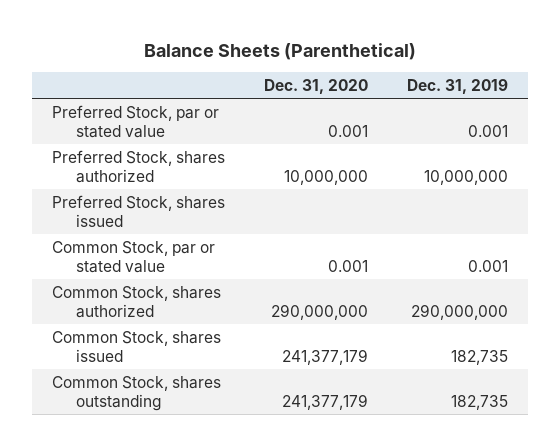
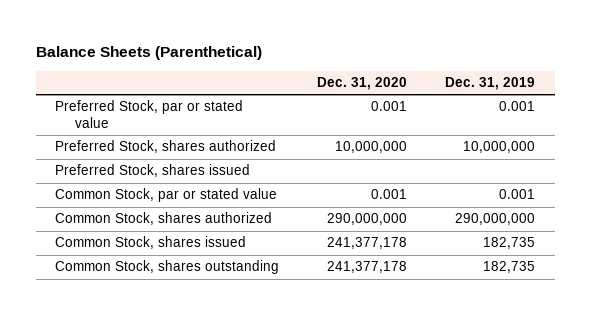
- Common Stock, shares issued | 241,377,179 | 182,735
- Common Stock, shares outstanding | 241,377,179 | 182,735
+ Common Stock, shares issued | 241,377,178 | 182,735
+ Common Stock, shares outstanding | 241,377,178 | 182,735

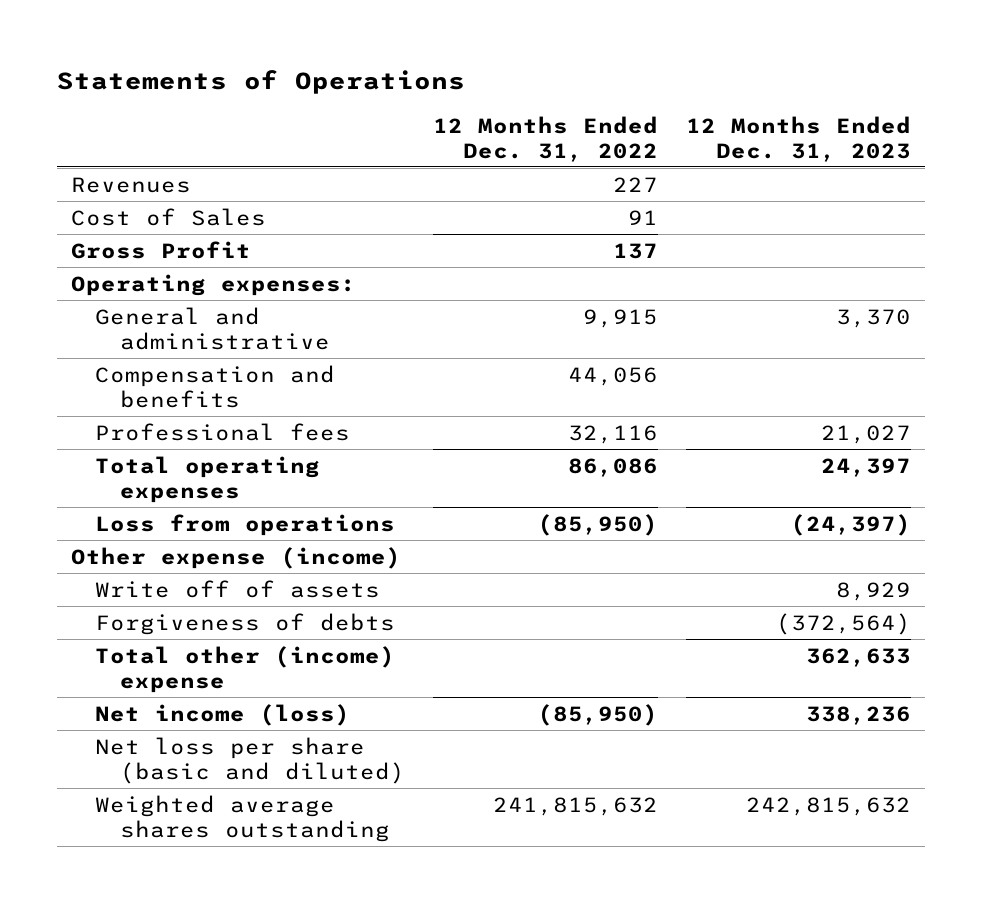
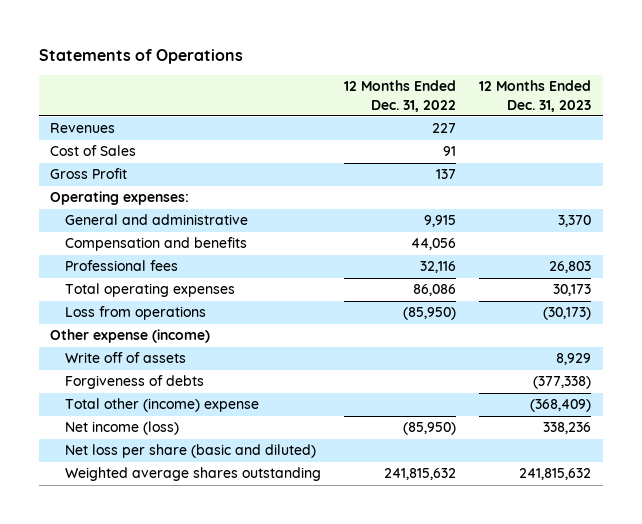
- Professional fees | 32,116 | 21,027
- Total operating expenses | 86,086 | 24,397
- Loss from operations | (85,950) | (24,397)
+ Professional fees | 32,116 | 26,803
+ Total operating expenses | 86,086 | 30,173
+ Loss from operations | (85,950) | (30,173)
- Forgiveness of debts | | (372,564)
- Total other (income) expense | | 362,633
+ Forgiveness of debts | | (377,338)
+ Total other (income) expense | | (368,409)
- Weighted average shares outstanding | 241,815,632 | 242,815,632
+ Weighted average shares outstanding | 241,815,632 | 241,815,632

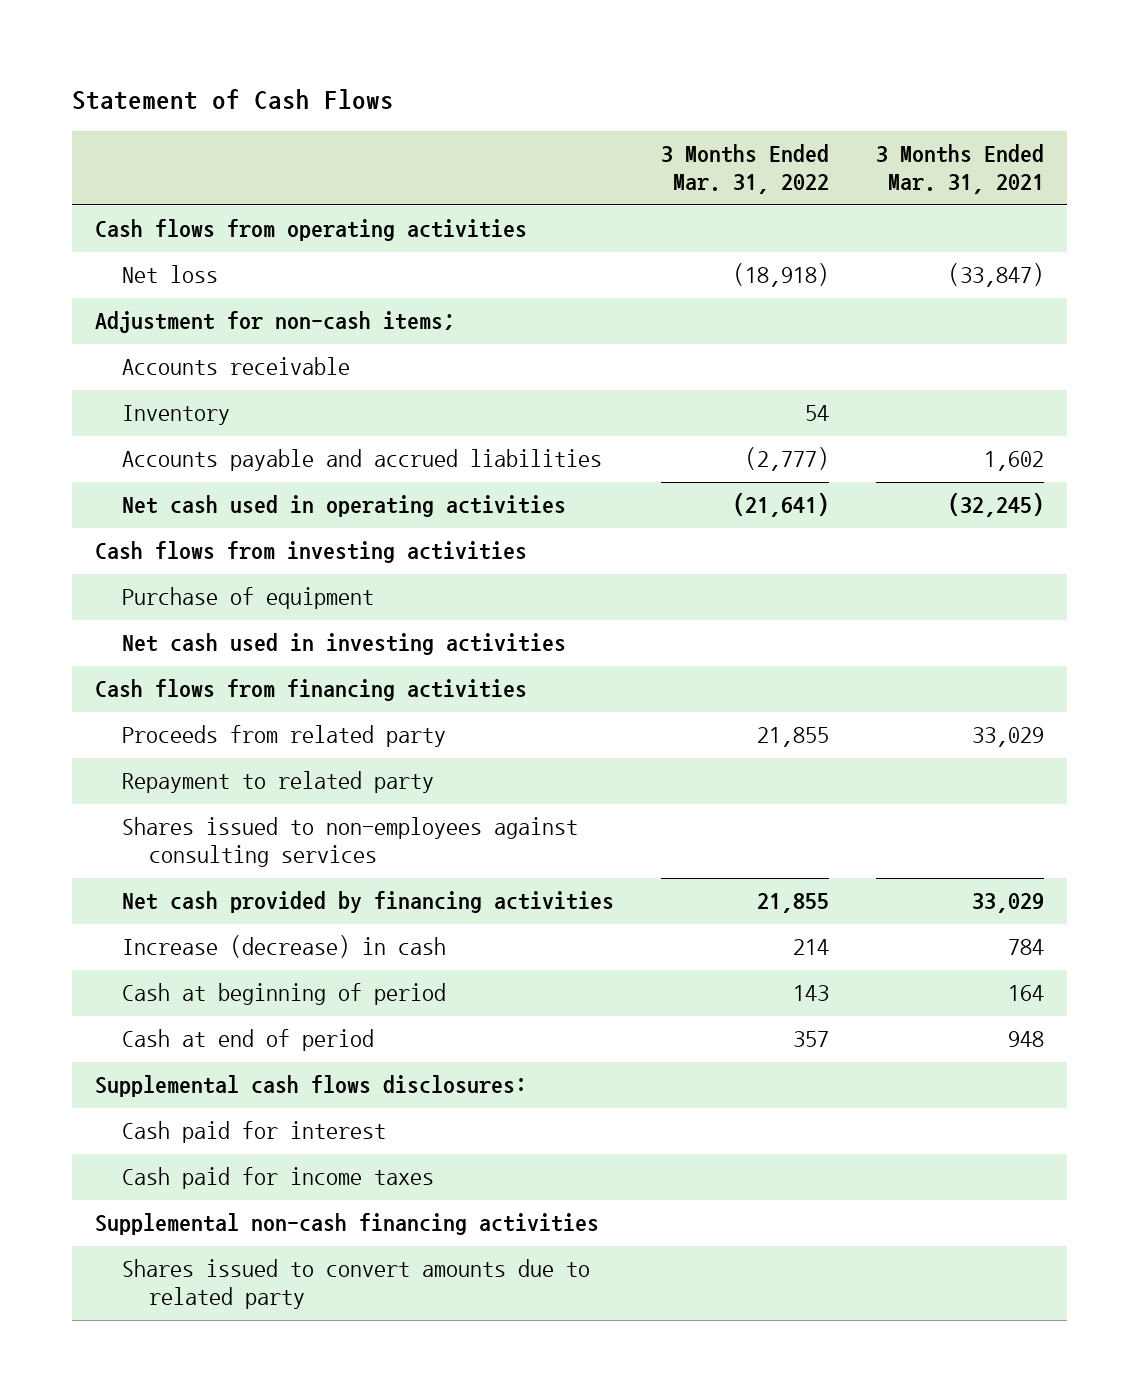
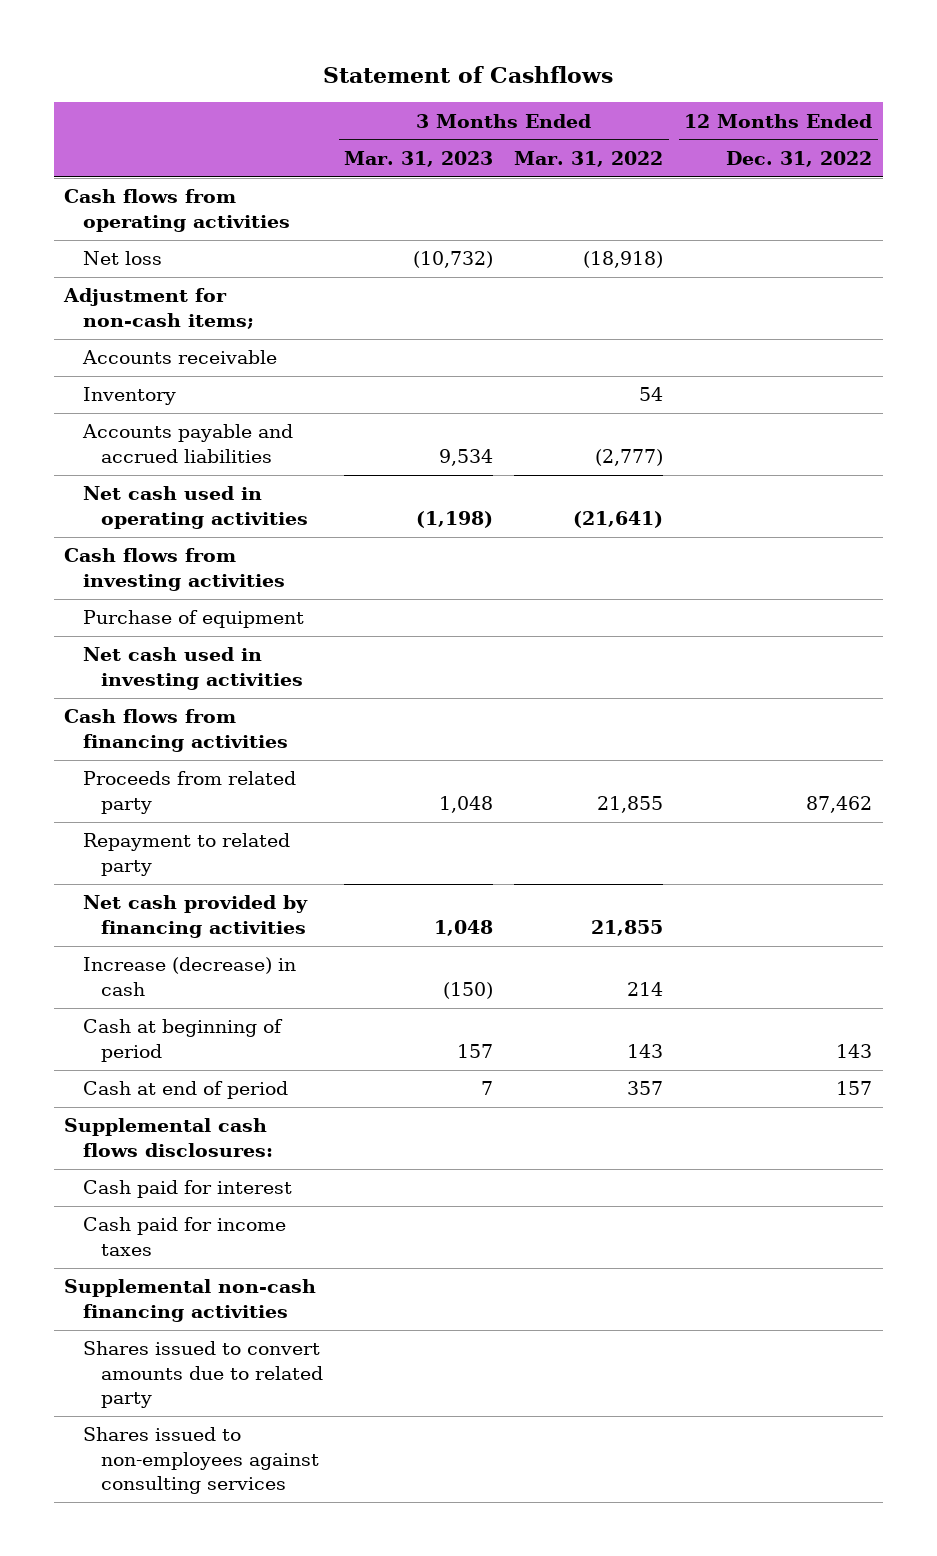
- Statement of Cash Flows
+ Statement of Cashflows
- | 3 Months Ended Mar. 31, 2022 | 3 Months Ended Mar. 31, 2021
+ | 3 Months Ended Mar. 31, 2023 | 3 Months Ended Mar. 31, 2022 | 12 Months Ended Dec. 31, 2022
moved down: Shares issued to non-employees against consulting services

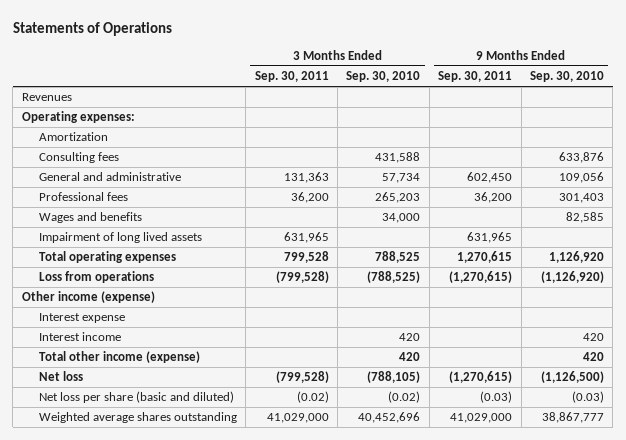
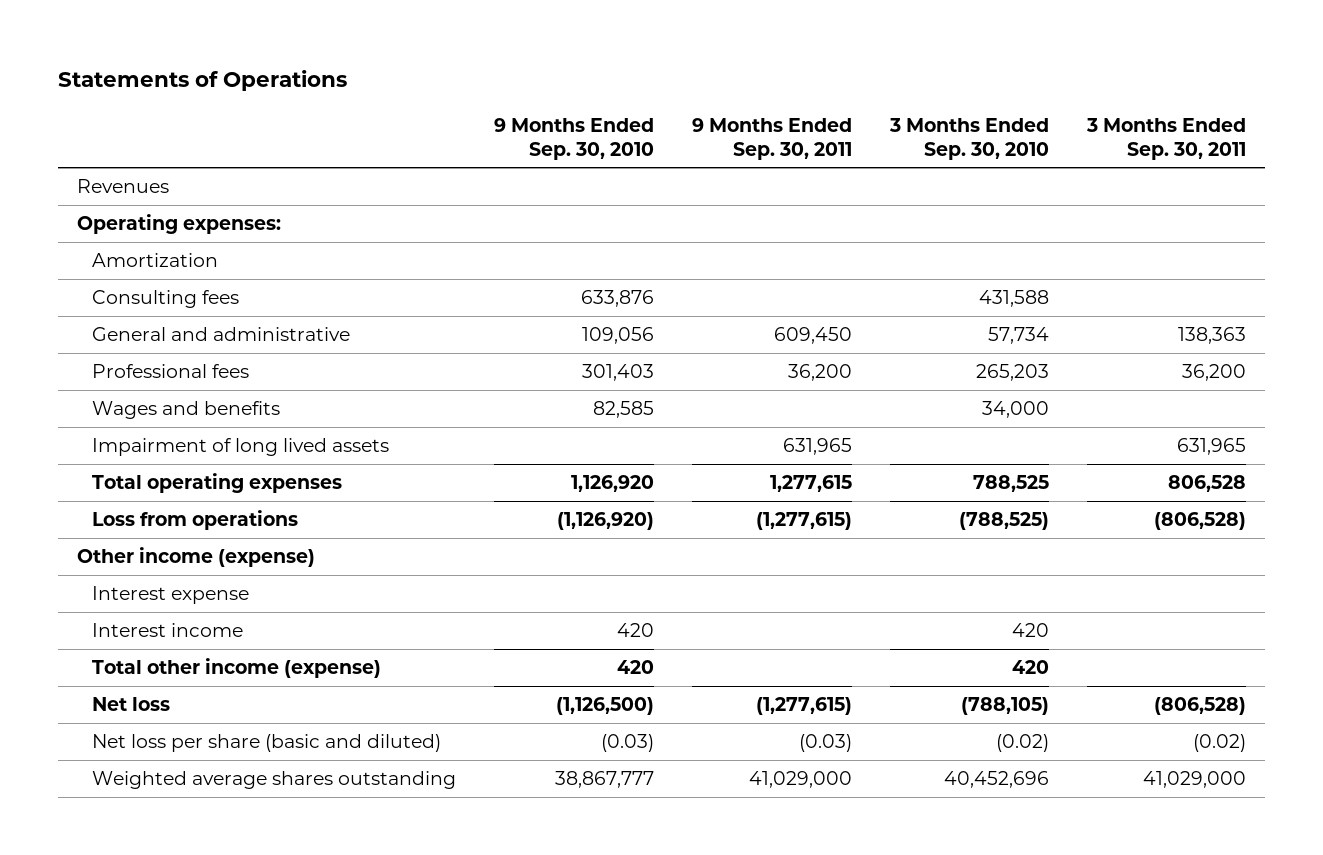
- | 3 Months Ended Sep. 30, 2011 | 3 Months Ended Sep. 30, 2010 | 9 Months Ended Sep. 30, 2011 | 9 Months Ended Sep. 30, 2010
+ | 9 Months Ended Sep. 30, 2010 | 9 Months Ended Sep. 30, 2011 | 3 Months Ended Sep. 30, 2010 | 3 Months Ended Sep. 30, 2011
- General and administrative | 131,363 | 57,734 | 602,450 | 109,056
+ General and administrative | 109,056 | 609,450 | 57,734 | 138,363
- Total operating expenses | 799,528 | 788,525 | 1,270,615 | 1,126,920
- Loss from operations | (799,528) | (788,525) | (1,270,615) | (1,126,920)
+ Total operating expenses | 1,126,920 | 1,277,615 | 788,525 | 806,528
+ Loss from operations | (1,126,920) | (1,277,615) | (788,525) | (806,528)
- Net loss | (799,528) | (788,105) | (1,270,615) | (1,126,500)
+ Net loss | (1,126,500) | (1,277,615) | (788,105) | (806,528)

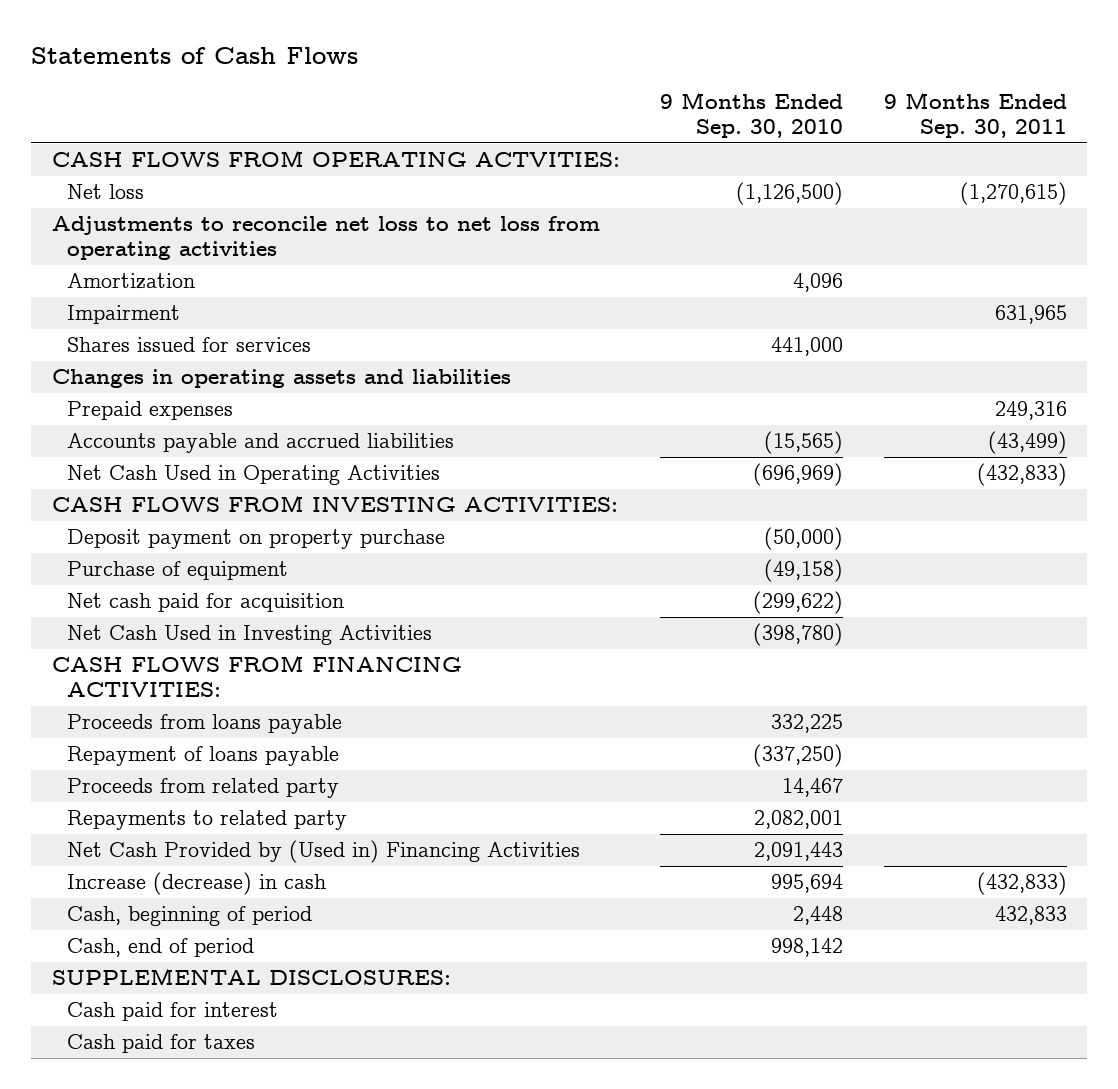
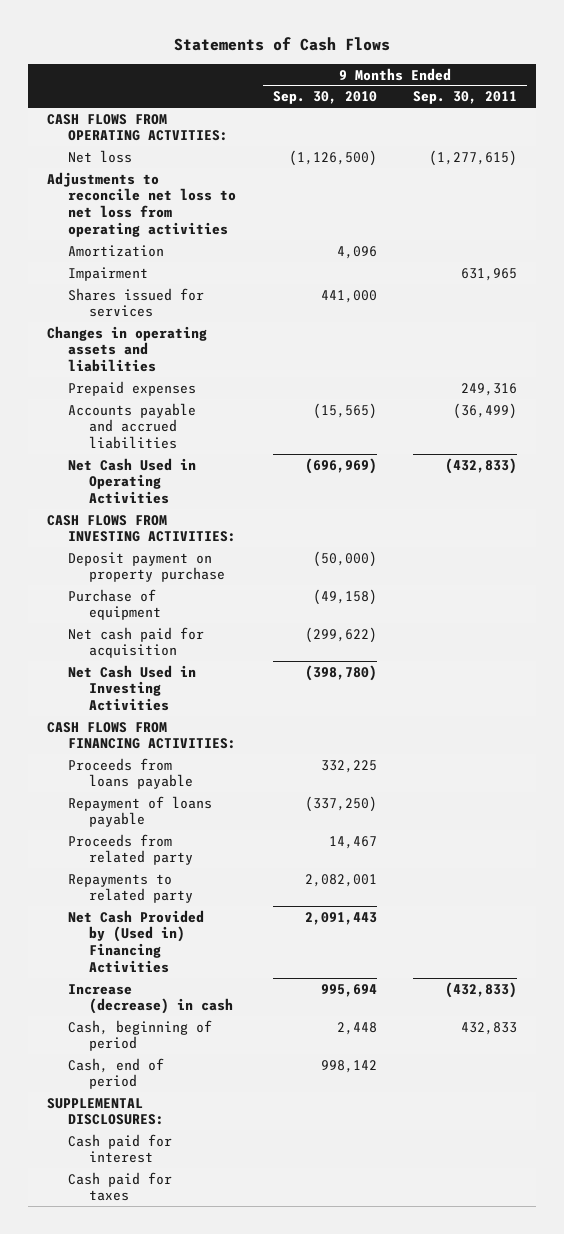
- Net loss | (1,126,500) | (1,270,615)
+ Net loss | (1,126,500) | (1,277,615)
- Accounts payable and accrued liabilities | (15,565) | (43,499)
+ Accounts payable and accrued liabilities | (15,565) | (36,499)

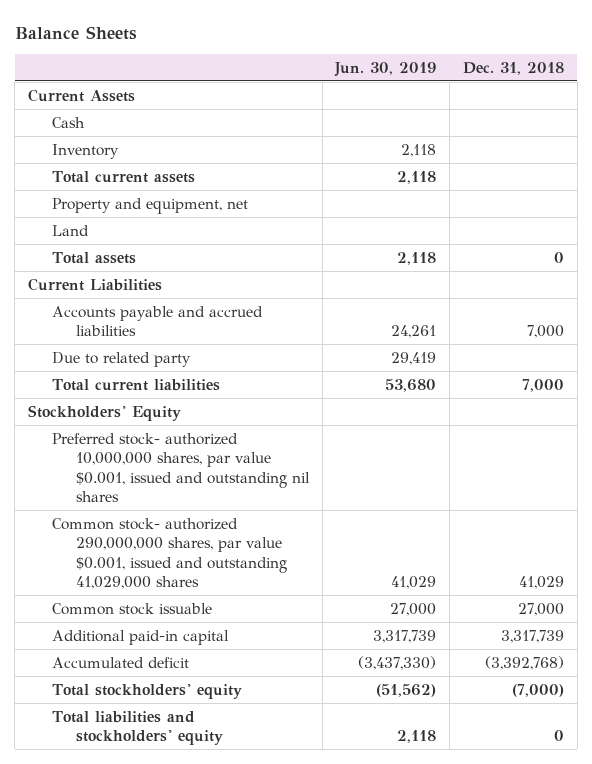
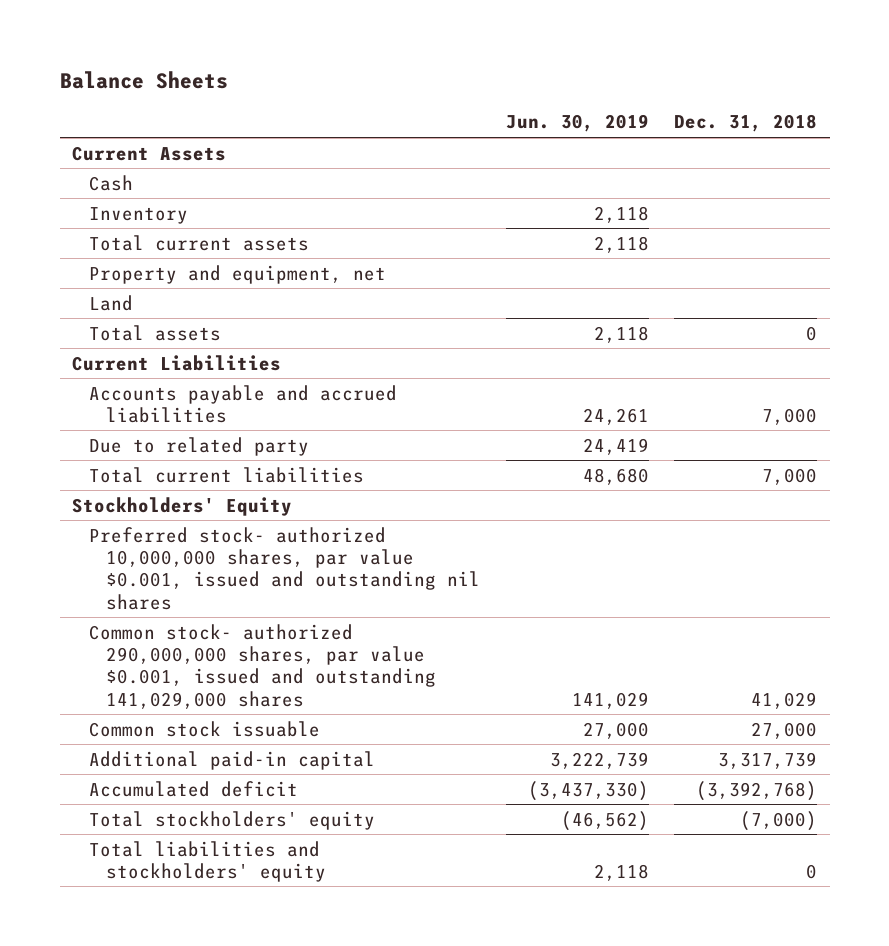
- Due to related party | 29,419 |
- Total current liabilities | 53,680 | 7,000
+ Due to related party | 24,419 |
+ Total current liabilities | 48,680 | 7,000
- Common stock- authorized 290,000,000 shares, par value $0.001, issued and outstanding 41,029,000 shares | 41,029 | 41,029
+ Common stock- authorized 290,000,000 shares, par value $0.001, issued and outstanding 141,029,000 shares | 141,029 | 41,029
- Additional paid-in capital | 3,317,739 | 3,317,739
+ Additional paid-in capital | 3,222,739 | 3,317,739
- Total stockholders' equity | (51,562) | (7,000)
+ Total stockholders' equity | (46,562) | (7,000)

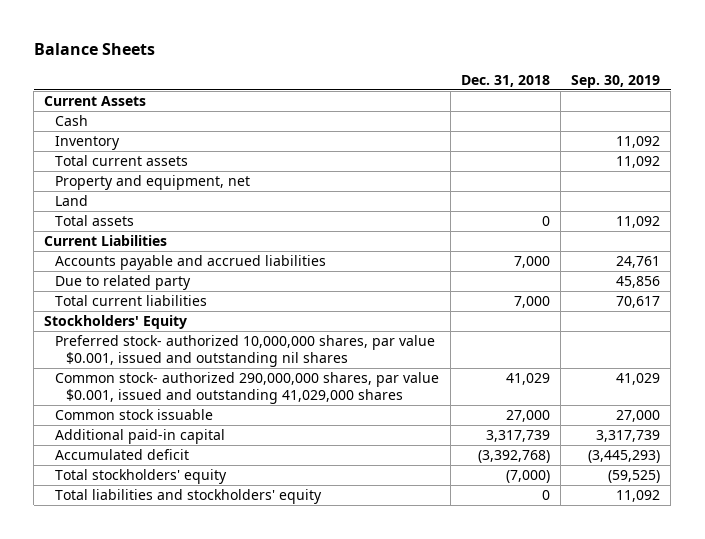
- | Jun. 30, 2019 | Dec. 31, 2018
+ | Dec. 31, 2018 | Sep. 30, 2019
- Common stock- authorized 290,000,000 shares, par value $0.001, issued and outstanding 141,029,000 shares | 141,029 | 41,029
+ Common stock- authorized 290,000,000 shares, par value $0.001, issued and outstanding 41,029,000 shares | 41,029 | 41,029

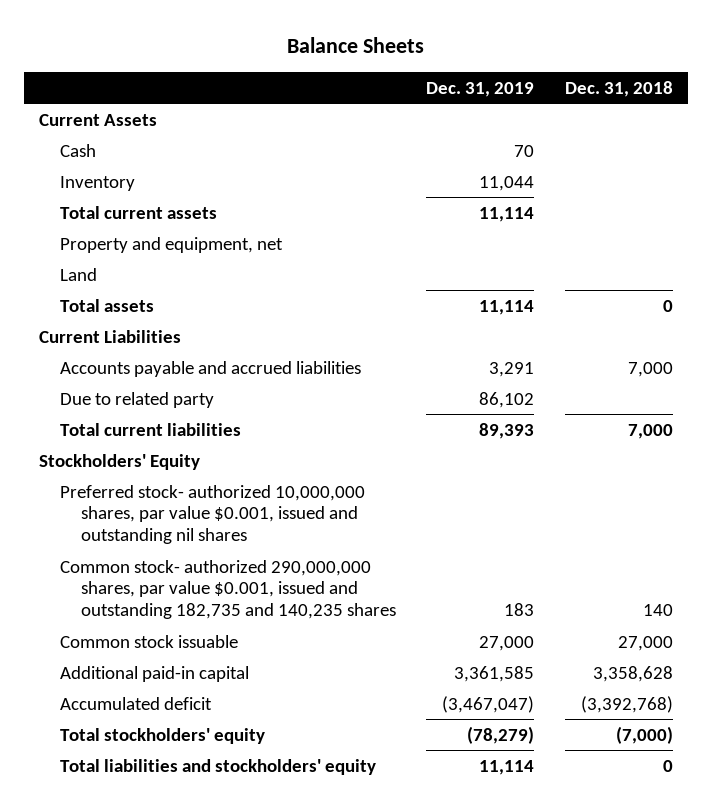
- | Dec. 31, 2018 | Sep. 30, 2019
+ | Dec. 31, 2019 | Dec. 31, 2018
- Common stock- authorized 290,000,000 shares, par value $0.001, issued and outstanding 41,029,000 shares | 41,029 | 41,029
+ Common stock- authorized 290,000,000 shares, par value $0.001, issued and outstanding 182,735 and 140,235 shares | 183 | 140
- Additional paid-in capital | 3,317,739 | 3,317,739
+ Additional paid-in capital | 3,361,585 | 3,358,628

